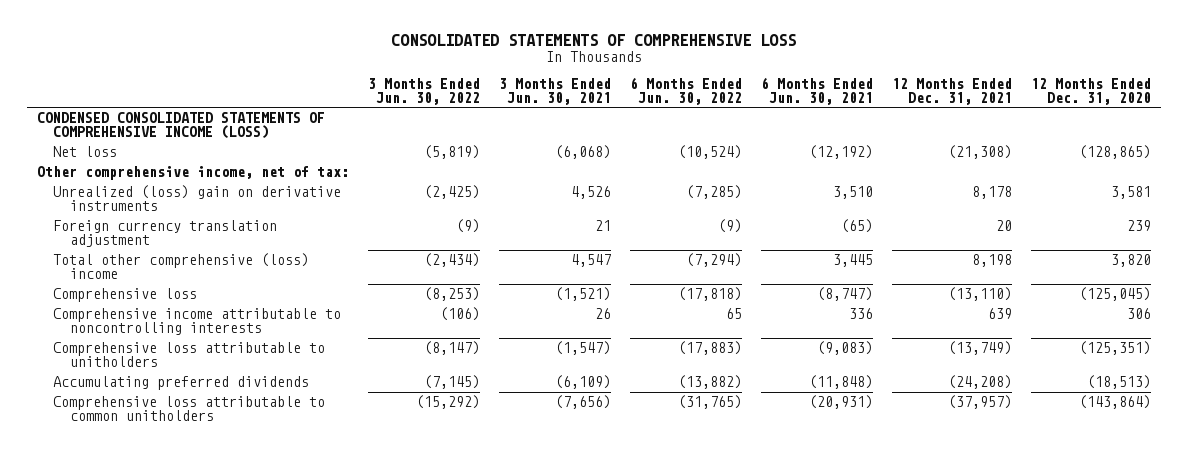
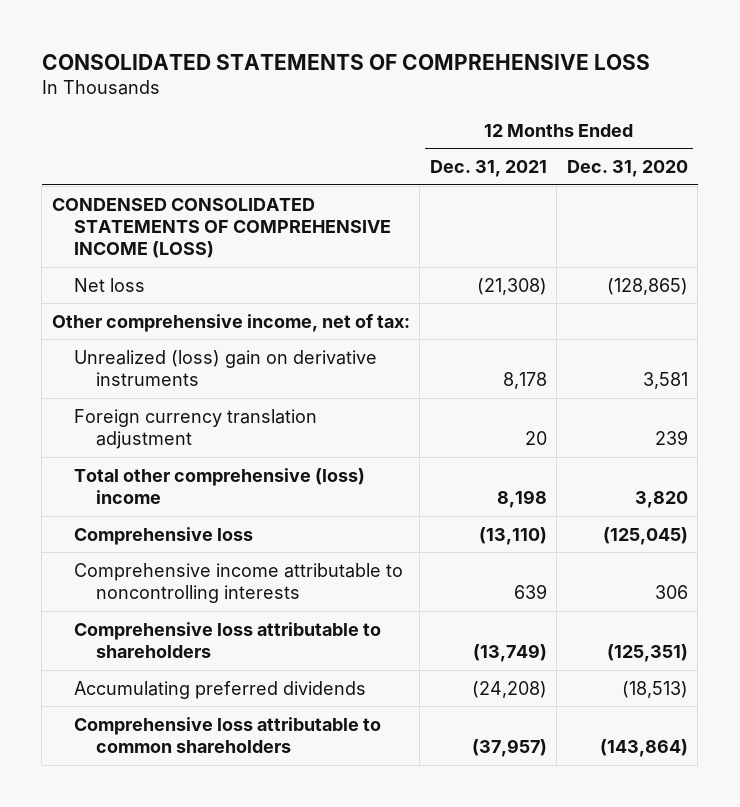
- | 3 Months Ended Jun. 30, 2022 | 3 Months Ended Jun. 30, 2021 | 6 Months Ended Jun. 30, 2022 | 6 Months Ended Jun. 30, 2021 | 12 Months Ended Dec. 31, 2021 | 12 Months Ended Dec. 31, 2020
+ | 12 Months Ended Dec. 31, 2021 | 12 Months Ended Dec. 31, 2020
- Comprehensive loss attributable to unitholders | (8,147) | (1,547) | (17,883) | (9,083) | (13,749) | (125,351)
+ Comprehensive loss attributable to shareholders | (13,749) | (125,351)
- Comprehensive loss attributable to common unitholders | (15,292) | (7,656) | (31,765) | (20,931) | (37,957) | (143,864)
+ Comprehensive loss attributable to common shareholders | (37,957) | (143,864)

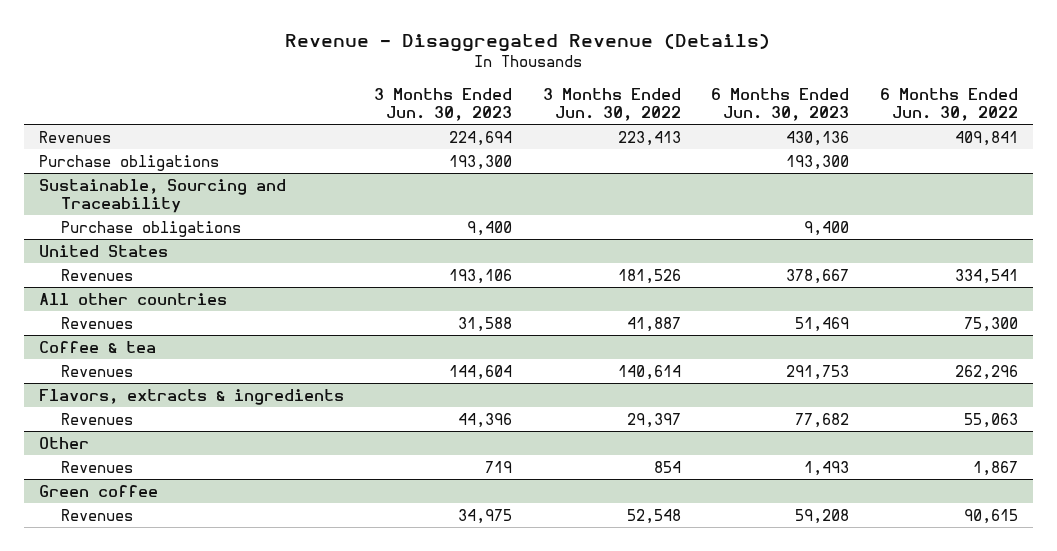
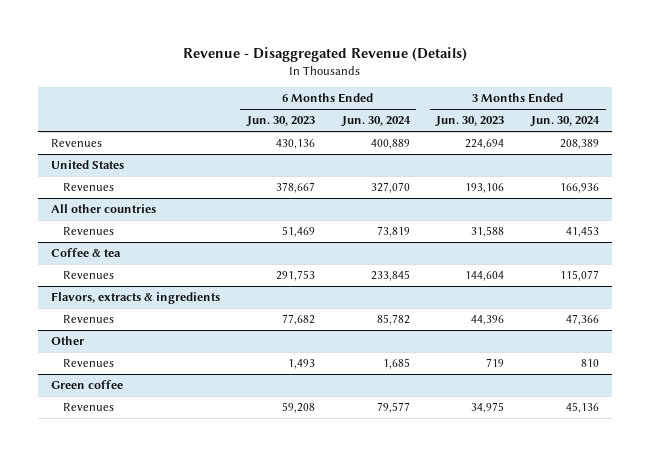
- | 3 Months Ended Jun. 30, 2023 | 3 Months Ended Jun. 30, 2022 | 6 Months Ended Jun. 30, 2023 | 6 Months Ended Jun. 30, 2022
+ | 6 Months Ended Jun. 30, 2023 | 6 Months Ended Jun. 30, 2024 | 3 Months Ended Jun. 30, 2023 | 3 Months Ended Jun. 30, 2024
- Purchase obligations | 193,300 | | 193,300 |
- Sustainable, Sourcing and Traceability
- Purchase obligations | 9,400 | | 9,400 |

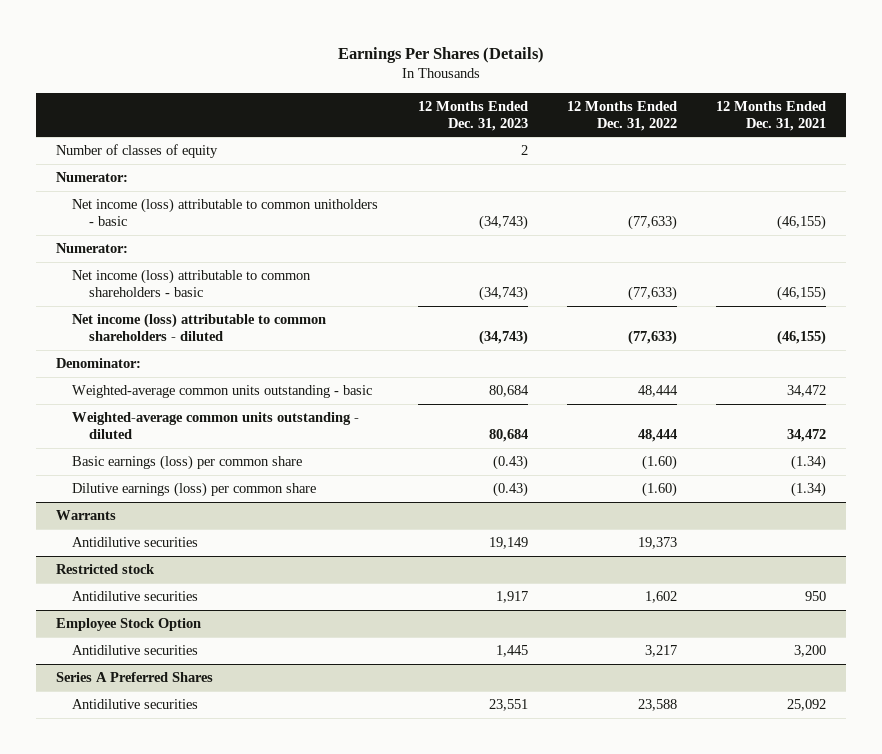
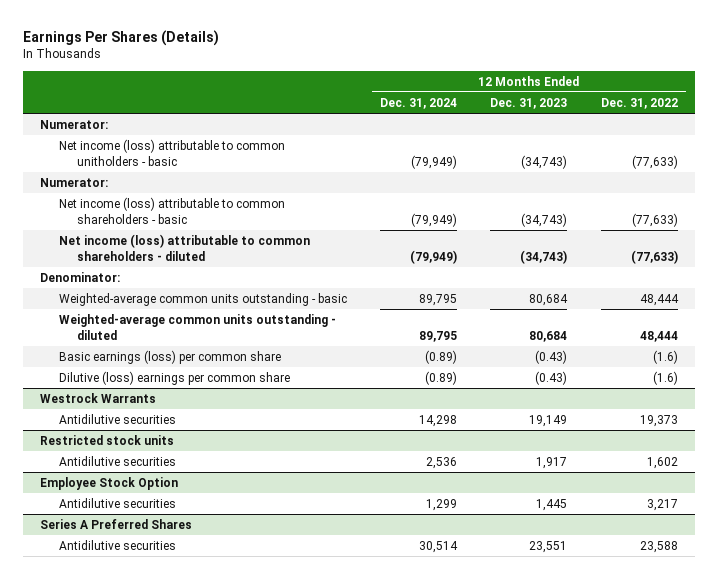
- | 12 Months Ended Dec. 31, 2023 | 12 Months Ended Dec. 31, 2022 | 12 Months Ended Dec. 31, 2021
+ | 12 Months Ended Dec. 31, 2024 | 12 Months Ended Dec. 31, 2023 | 12 Months Ended Dec. 31, 2022
- Number of classes of equity | 2 | |
- Basic earnings (loss) per common share | (0.43) | (1.60) | (1.34)
- Dilutive earnings (loss) per common share | (0.43) | (1.60) | (1.34)
- Warrants
+ Basic earnings (loss) per common share | (0.89) | (0.43) | (1.6)
+ Dilutive (loss) earnings per common share | (0.89) | (0.43) | (1.6)
+ Westrock Warrants
- Restricted stock
+ Restricted stock units

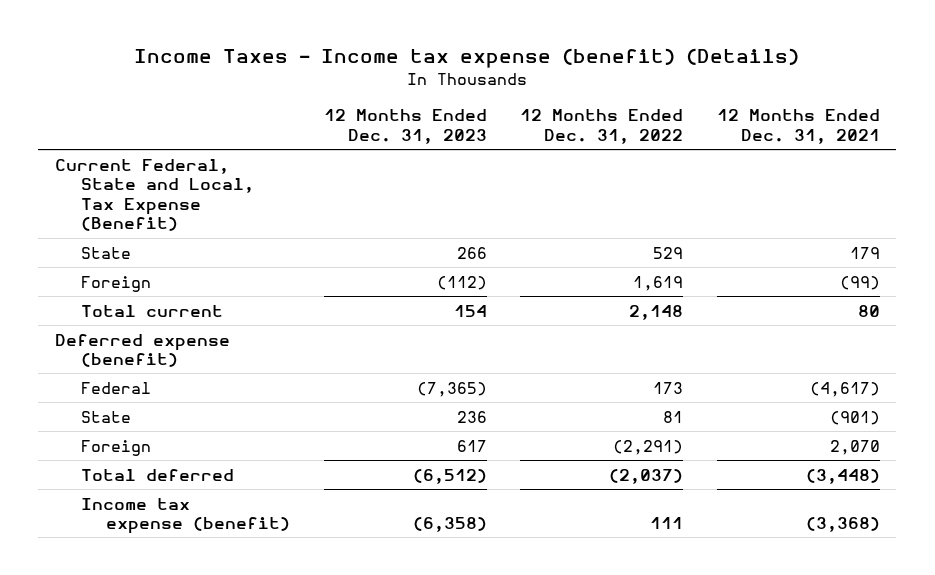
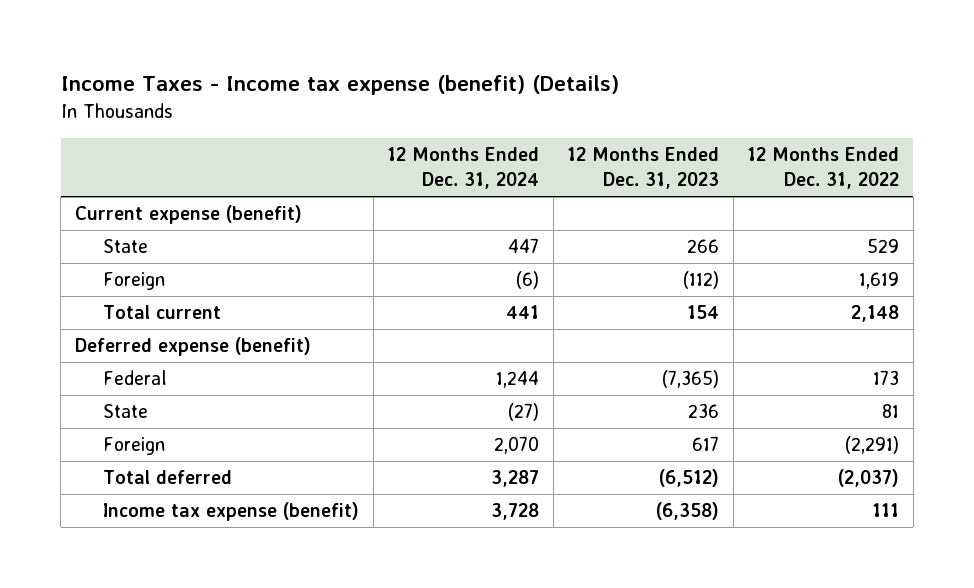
- | 12 Months Ended Dec. 31, 2023 | 12 Months Ended Dec. 31, 2022 | 12 Months Ended Dec. 31, 2021
+ | 12 Months Ended Dec. 31, 2024 | 12 Months Ended Dec. 31, 2023 | 12 Months Ended Dec. 31, 2022
- Current Federal, State and Local, Tax Expense (Benefit)
+ Current expense (benefit)

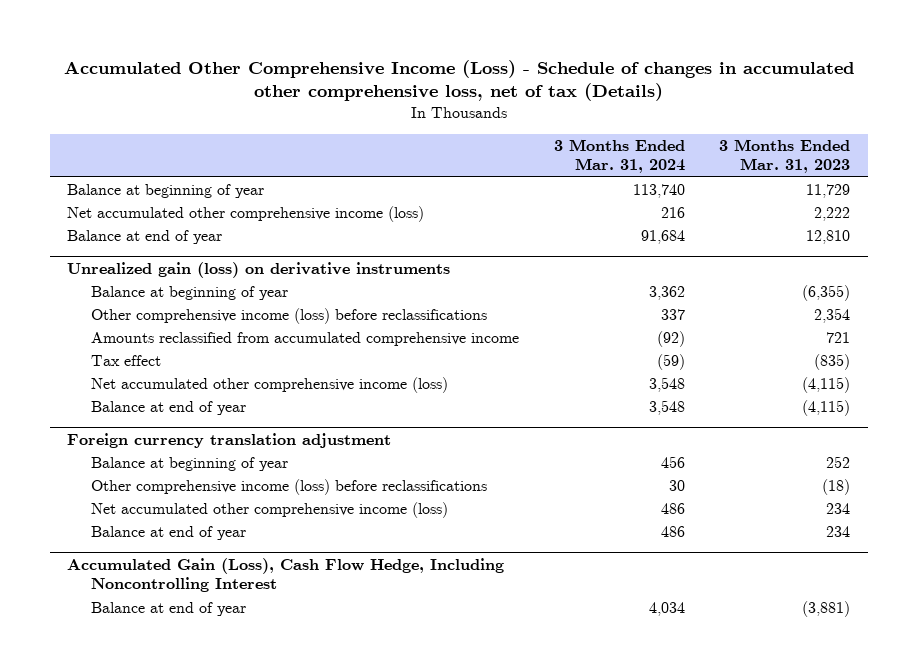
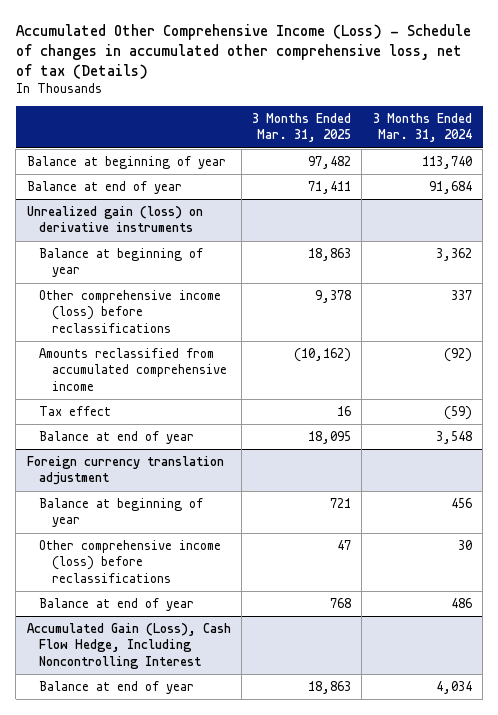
- | 3 Months Ended Mar. 31, 2024 | 3 Months Ended Mar. 31, 2023
+ | 3 Months Ended Mar. 31, 2025 | 3 Months Ended Mar. 31, 2024
- Net accumulated other comprehensive income (loss) | 216 | 2,222
@ Unrealized gain (loss) on derivative instruments
- Net accumulated other comprehensive income (loss) | 3,548 | (4,115)
@ Foreign currency translation adjustment
- Net accumulated other comprehensive income (loss) | 486 | 234

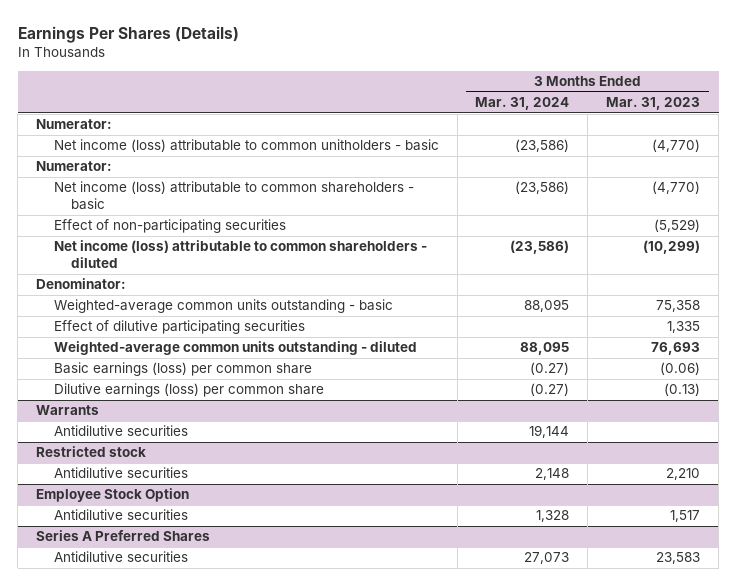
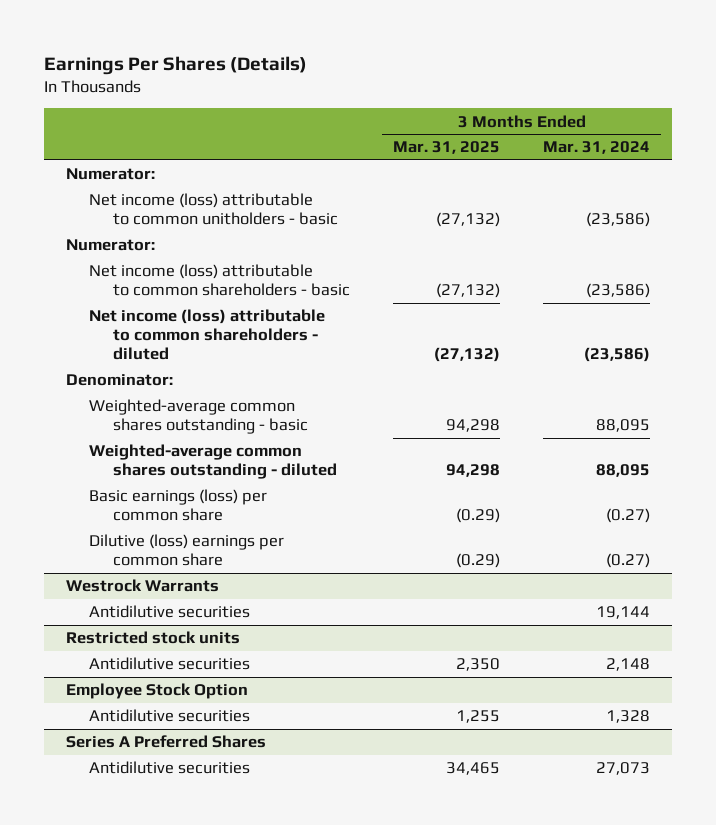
- | 3 Months Ended Mar. 31, 2024 | 3 Months Ended Mar. 31, 2023
+ | 3 Months Ended Mar. 31, 2025 | 3 Months Ended Mar. 31, 2024
- Effect of non-participating securities | | (5,529)
- Weighted-average common units outstanding - basic | 88,095 | 75,358
- Effect of dilutive participating securities | | 1,335
- Weighted-average common units outstanding - diluted | 88,095 | 76,693
+ Weighted-average common shares outstanding - basic | 94,298 | 88,095
+ Weighted-average common shares outstanding - diluted | 94,298 | 88,095
- Dilutive earnings (loss) per common share | (0.27) | (0.13)
- Warrants
+ Dilutive (loss) earnings per common share | (0.29) | (0.27)
+ Westrock Warrants
- Restricted stock
+ Restricted stock units

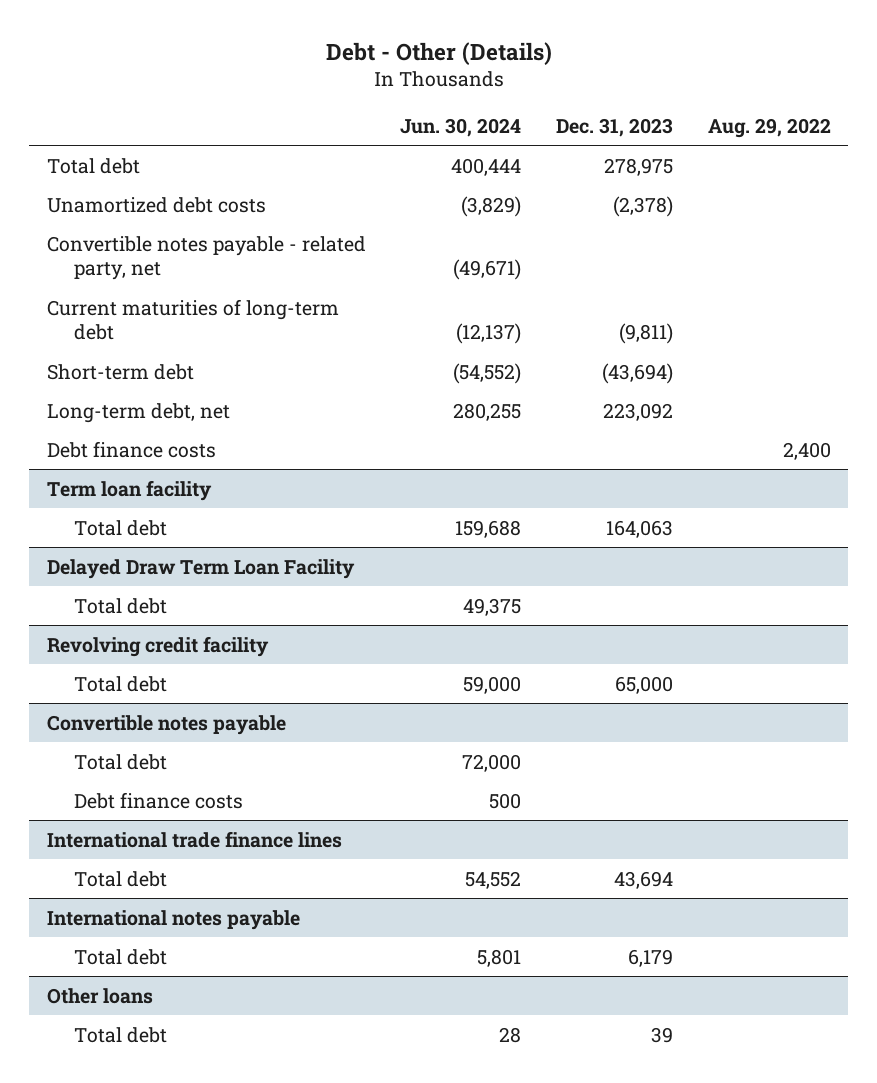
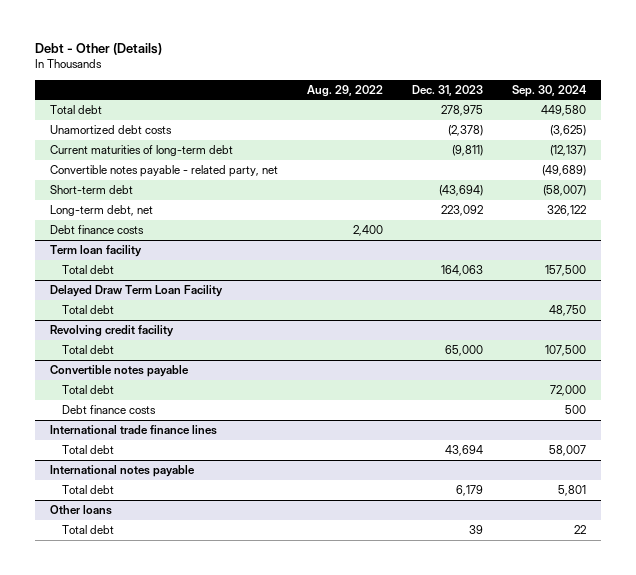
- | Jun. 30, 2024 | Dec. 31, 2023 | Aug. 29, 2022
+ | Aug. 29, 2022 | Dec. 31, 2023 | Sep. 30, 2024
moved down: Convertible notes payable - related party, net | | | (49,689)

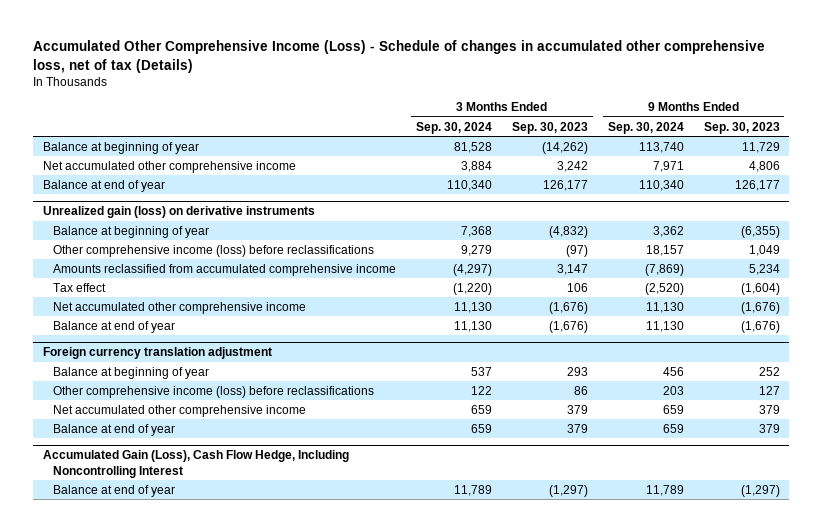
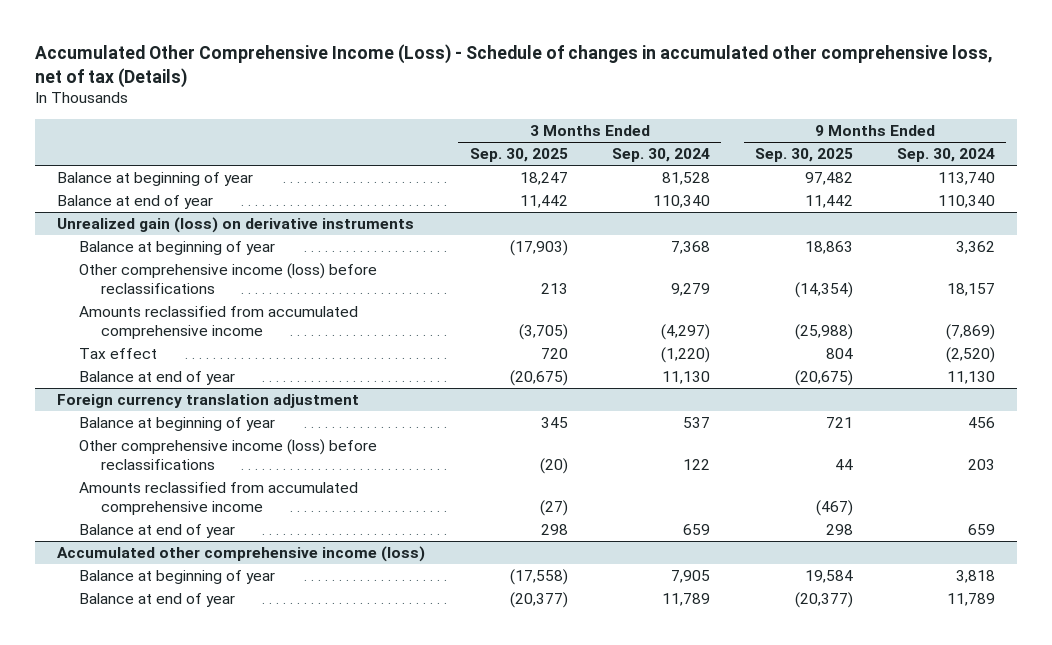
- | 3 Months Ended Sep. 30, 2024 | 3 Months Ended Sep. 30, 2023 | 9 Months Ended Sep. 30, 2024 | 9 Months Ended Sep. 30, 2023
+ | 3 Months Ended Sep. 30, 2025 | 3 Months Ended Sep. 30, 2024 | 9 Months Ended Sep. 30, 2025 | 9 Months Ended Sep. 30, 2024
- Net accumulated other comprehensive income | 3,884 | 3,242 | 7,971 | 4,806
@ Unrealized gain (loss) on derivative instruments
- Net accumulated other comprehensive income | 11,130 | (1,676) | 11,130 | (1,676)
@ Foreign currency translation adjustment
- Net accumulated other comprehensive income | 659 | 379 | 659 | 379
+ Amounts reclassified from accumulated comprehensive income | (27) | | (467) |
- Accumulated Gain (Loss), Cash Flow Hedge, Including Noncontrolling Interest
+ Accumulated other comprehensive income (loss)
+ Balance at beginning of year | (17,558) | 7,905 | 19,584 | 3,818

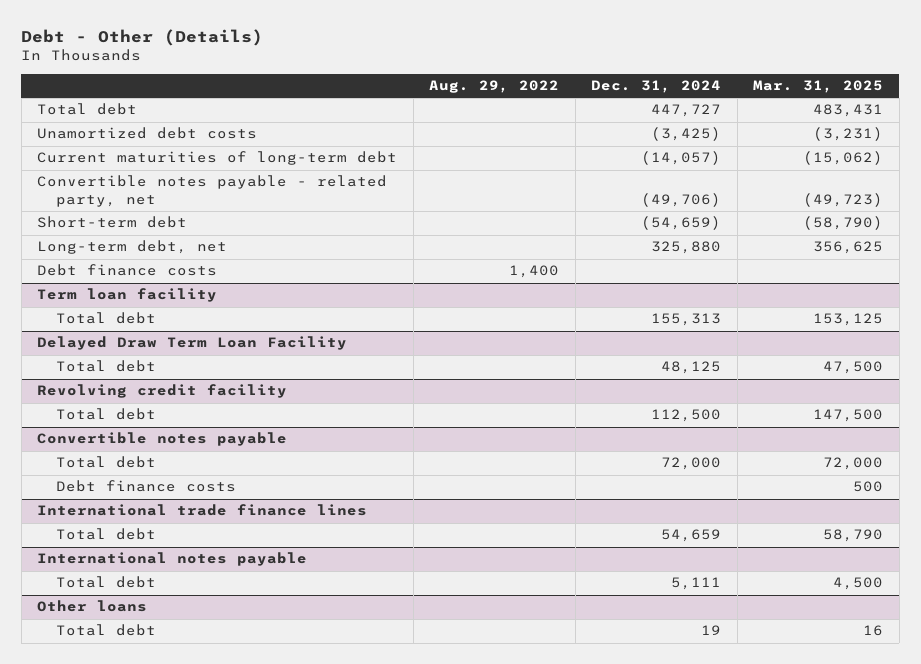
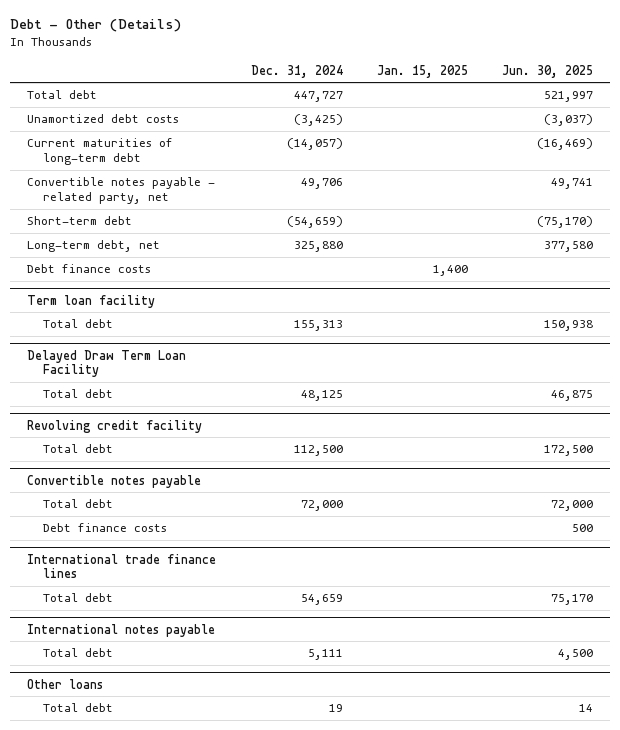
- | Aug. 29, 2022 | Dec. 31, 2024 | Mar. 31, 2025
+ | Dec. 31, 2024 | Jan. 15, 2025 | Jun. 30, 2025
- Convertible notes payable - related party, net | | (49,706) | (49,723)
+ Convertible notes payable - related party, net | 49,706 | | 49,741

